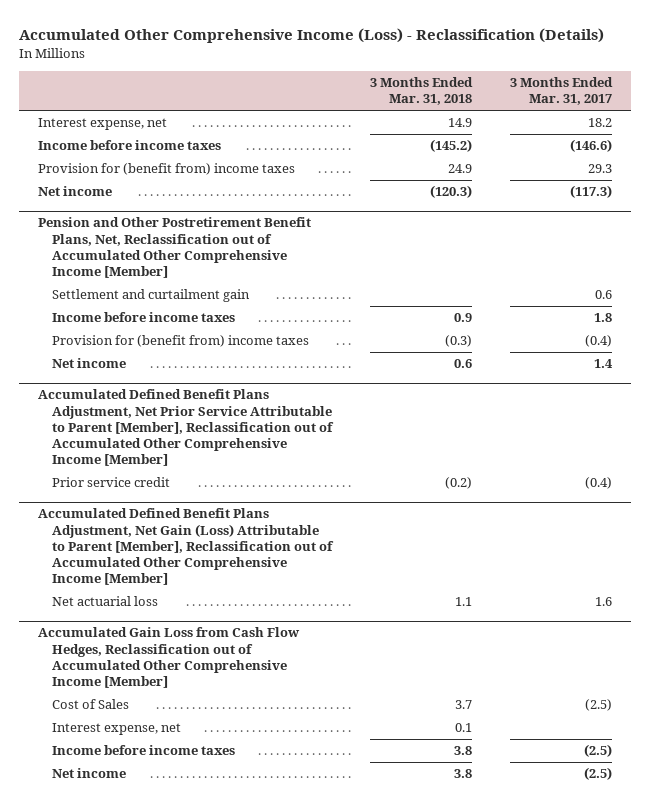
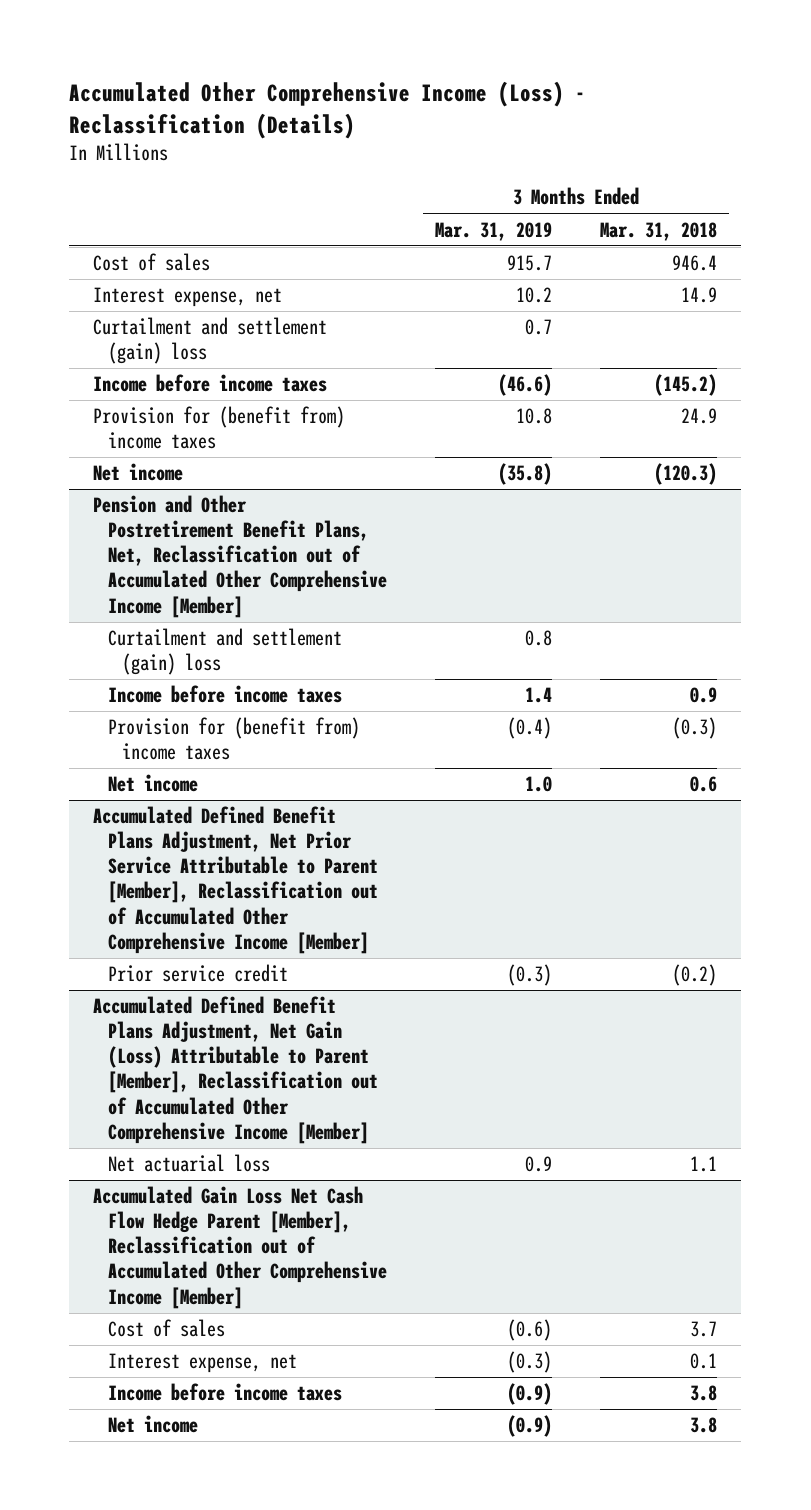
- | 3 Months Ended Mar. 31, 2018 | 3 Months Ended Mar. 31, 2017
+ | 3 Months Ended Mar. 31, 2019 | 3 Months Ended Mar. 31, 2018
+ Cost of sales | 915.7 | 946.4
+ Curtailment and settlement (gain) loss | 0.7 |
@ Pension and Other Postretirement Benefit Plans, Net, Reclassification out of Accumulated Other Comprehensive Income [Member]
- Settlement and curtailment gain | | 0.6
+ Curtailment and settlement (gain) loss | 0.8 |
- Accumulated Gain Loss from Cash Flow Hedges, Reclassification out of Accumulated Other Comprehensive Income [Member]
- Cost of Sales | 3.7 | (2.5)
+ Accumulated Gain Loss Net Cash Flow Hedge Parent [Member], Reclassification out of Accumulated Other Comprehensive Income [Member]
+ Cost of sales | (0.6) | 3.7

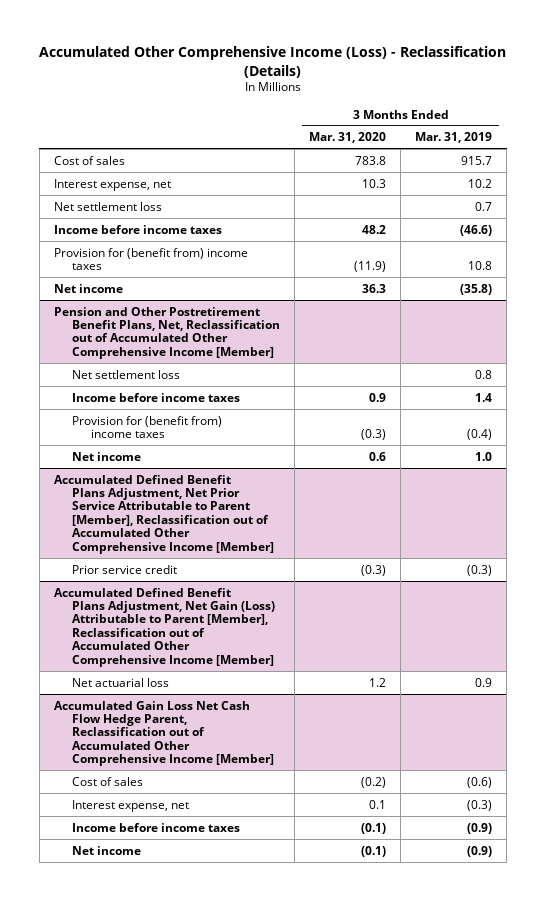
- | 3 Months Ended Mar. 31, 2019 | 3 Months Ended Mar. 31, 2018
+ | 3 Months Ended Mar. 31, 2020 | 3 Months Ended Mar. 31, 2019
- Curtailment and settlement (gain) loss | 0.7 |
+ Net settlement loss | | 0.7
@ Pension and Other Postretirement Benefit Plans, Net, Reclassification out of Accumulated Other Comprehensive Income [Member]
- Curtailment and settlement (gain) loss | 0.8 |
+ Net settlement loss | | 0.8
- Accumulated Gain Loss Net Cash Flow Hedge Parent [Member], Reclassification out of Accumulated Other Comprehensive Income [Member]
+ Accumulated Gain Loss Net Cash Flow Hedge Parent, Reclassification out of Accumulated Other Comprehensive Income [Member]

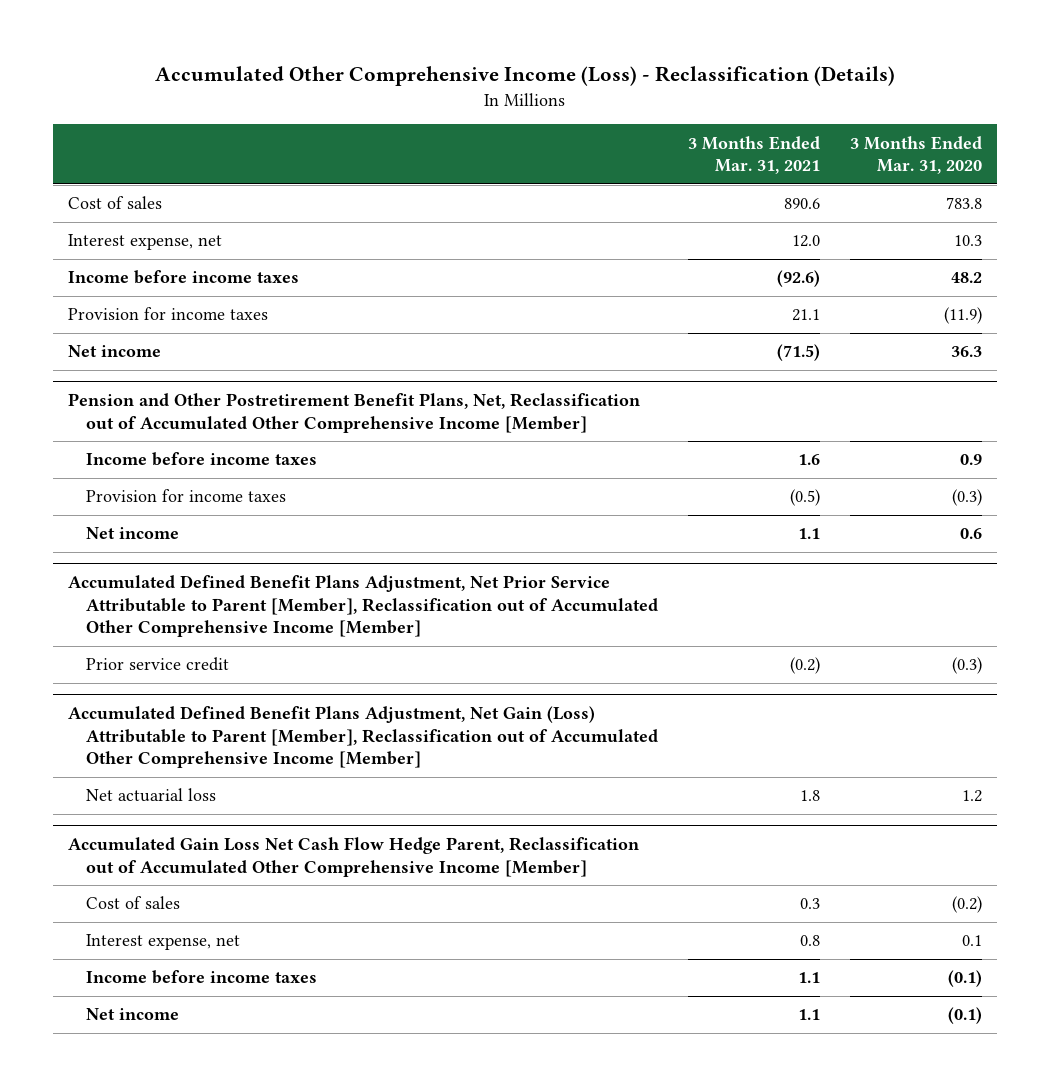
- | 3 Months Ended Mar. 31, 2020 | 3 Months Ended Mar. 31, 2019
+ | 3 Months Ended Mar. 31, 2021 | 3 Months Ended Mar. 31, 2020
- Net settlement loss | | 0.7
- Provision for (benefit from) income taxes | (11.9) | 10.8
+ Provision for income taxes | 21.1 | (11.9)
@ Pension and Other Postretirement Benefit Plans, Net, Reclassification out of Accumulated Other Comprehensive Income [Member]
- Net settlement loss | | 0.8
- Provision for (benefit from) income taxes | (0.3) | (0.4)
+ Provision for income taxes | (0.5) | (0.3)

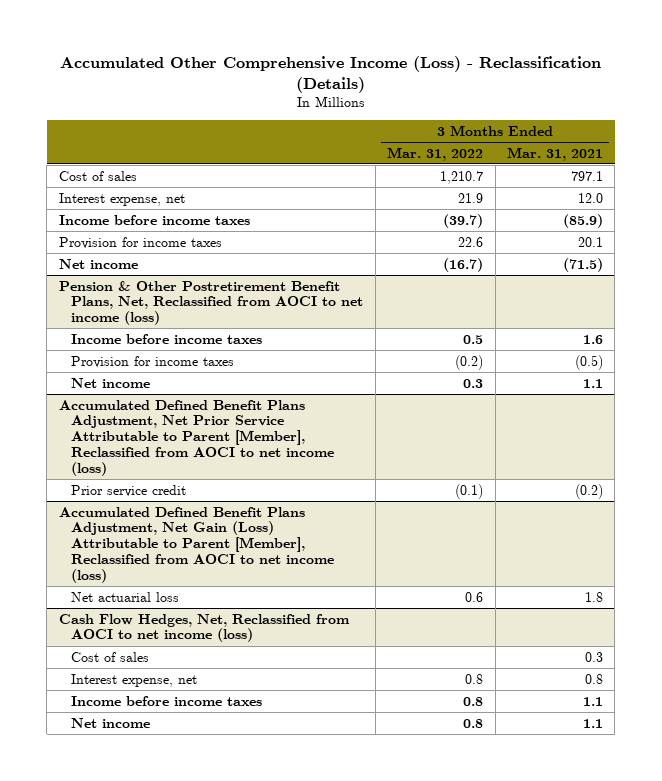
- | 3 Months Ended Mar. 31, 2021 | 3 Months Ended Mar. 31, 2020
+ | 3 Months Ended Mar. 31, 2022 | 3 Months Ended Mar. 31, 2021
- Cost of sales | 890.6 | 783.8
+ Cost of sales | 1,210.7 | 797.1
- Income before income taxes | (92.6) | 48.2
- Provision for income taxes | 21.1 | (11.9)
+ Income before income taxes | (39.7) | (85.9)
+ Provision for income taxes | 22.6 | 20.1
- Pension and Other Postretirement Benefit Plans, Net, Reclassification out of Accumulated Other Comprehensive Income [Member]
+ Pension & Other Postretirement Benefit Plans, Net, Reclassified from AOCI to net income (loss)
- Accumulated Defined Benefit Plans Adjustment, Net Prior Service Attributable to Parent [Member], Reclassification out of Accumulated Other Comprehensive Income [Member]
+ Accumulated Defined Benefit Plans Adjustment, Net Prior Service Attributable to Parent [Member], Reclassified from AOCI to net income (loss)
- Accumulated Defined Benefit Plans Adjustment, Net Gain (Loss) Attributable to Parent [Member], Reclassification out of Accumulated Other Comprehensive Income [Member]
+ Accumulated Defined Benefit Plans Adjustment, Net Gain (Loss) Attributable to Parent [Member], Reclassified from AOCI to net income (loss)
- Accumulated Gain Loss Net Cash Flow Hedge Parent, Reclassification out of Accumulated Other Comprehensive Income [Member]
+ Cash Flow Hedges, Net, Reclassified from AOCI to net income (loss)

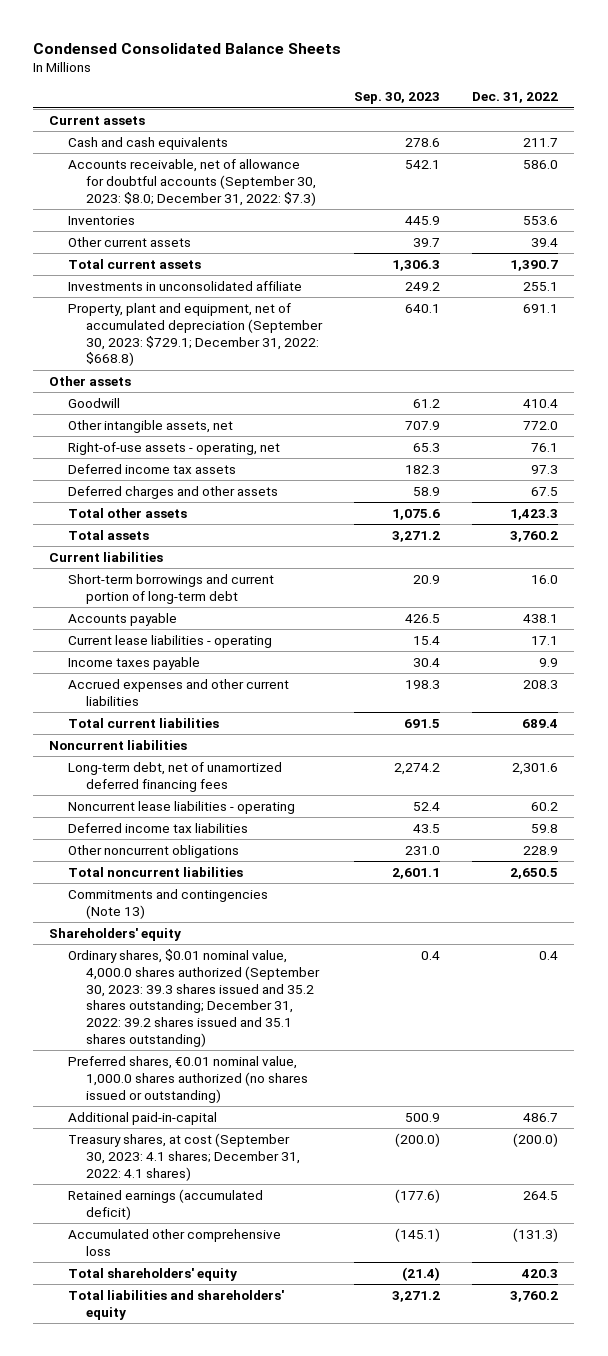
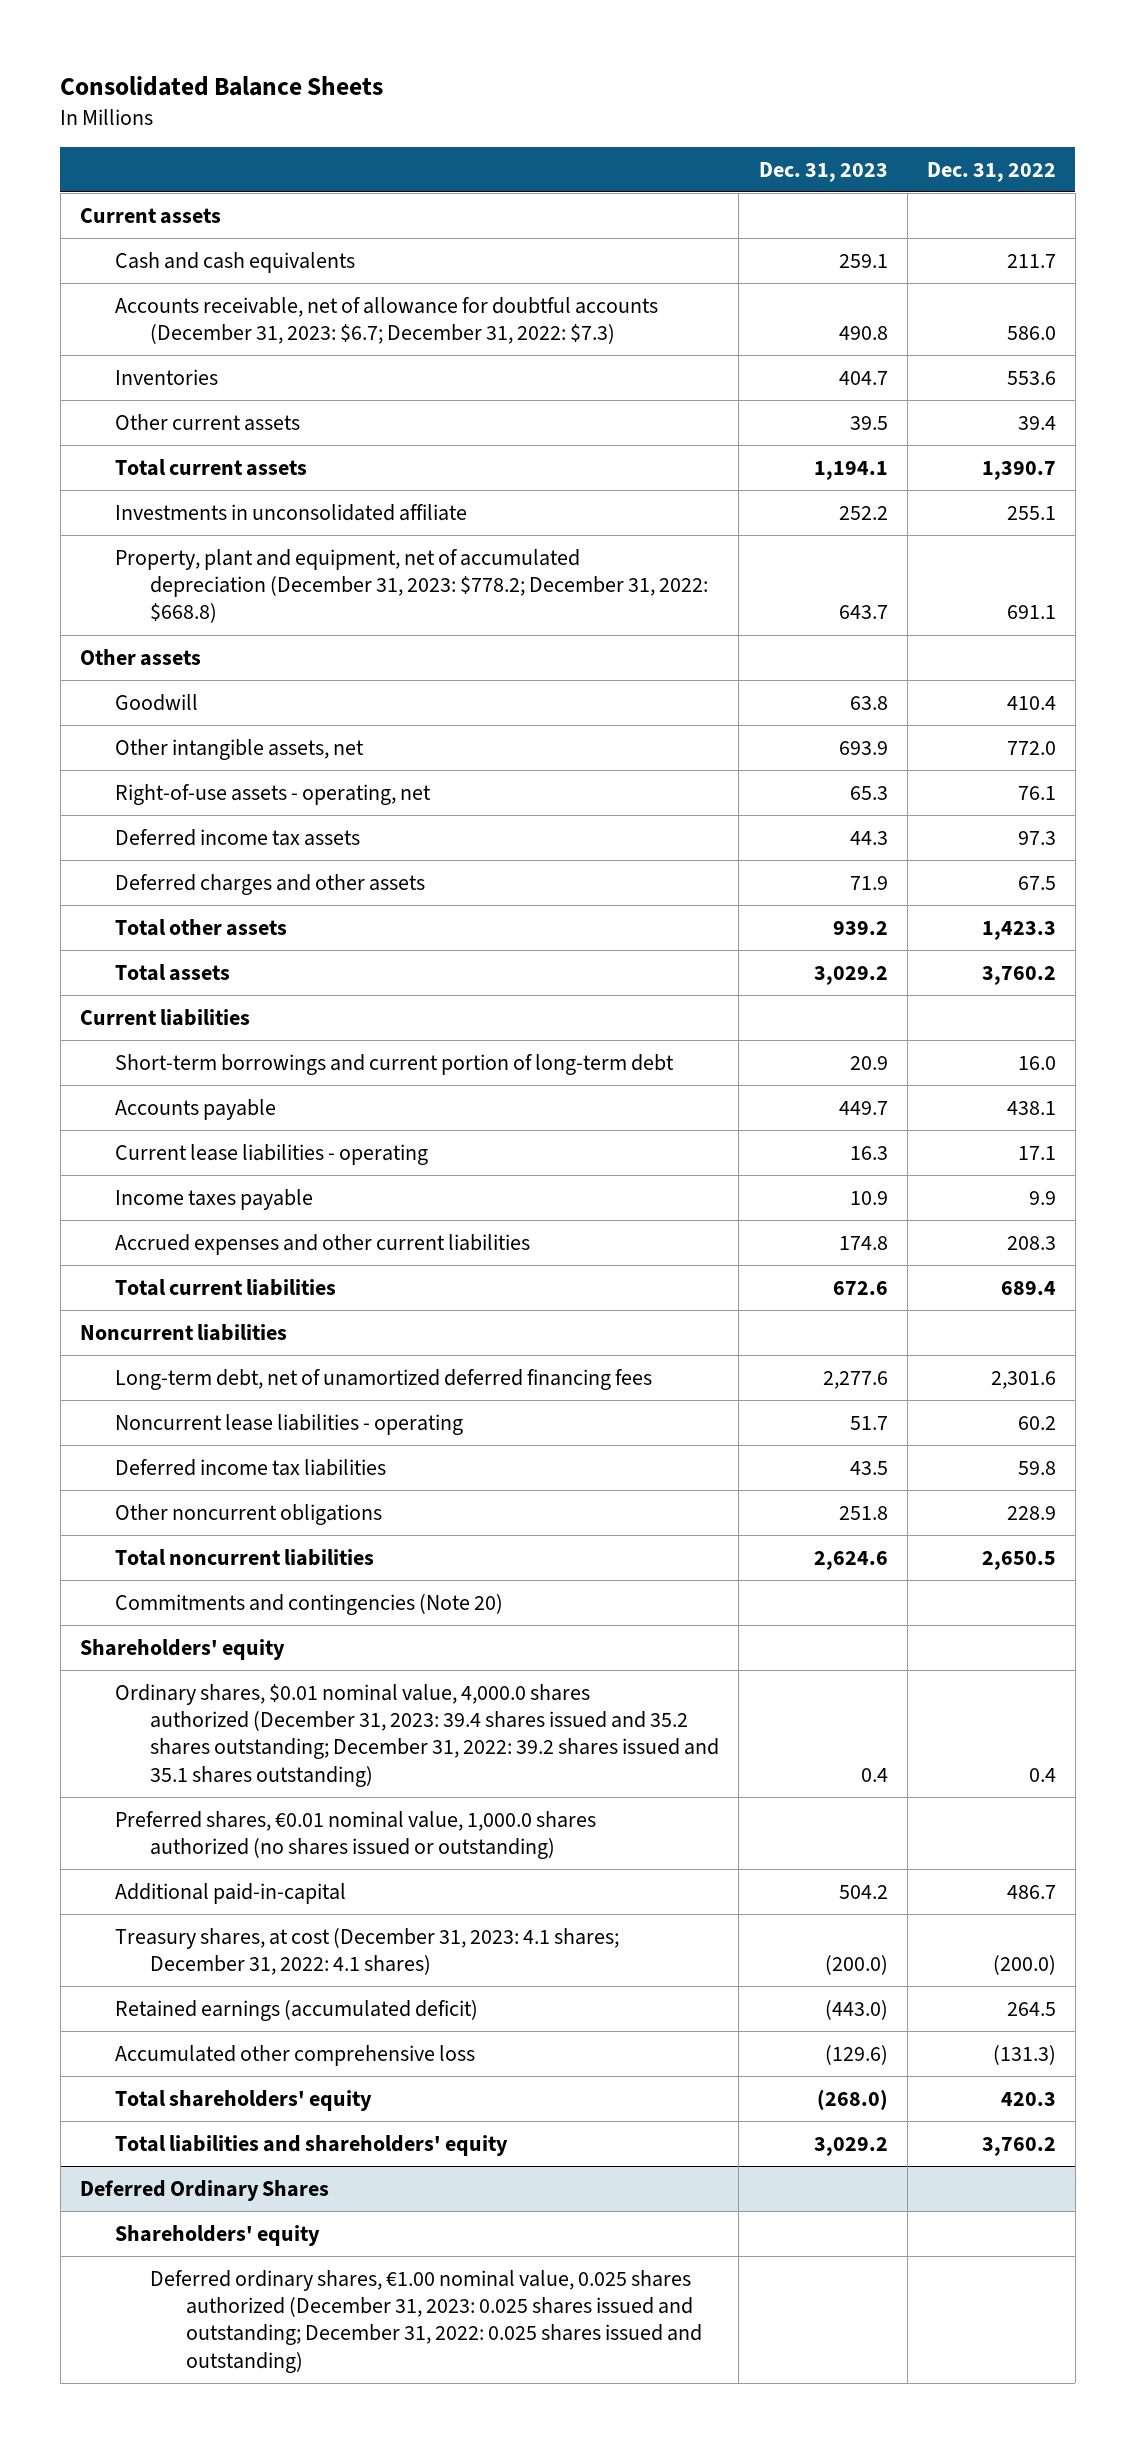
- Condensed Consolidated Balance Sheets
+ Consolidated Balance Sheets
- | Sep. 30, 2023 | Dec. 31, 2022
+ | Dec. 31, 2023 | Dec. 31, 2022
- Accounts receivable, net of allowance for doubtful accounts (September 30, 2023: $8.0; December 31, 2022: $7.3) | 542.1 | 586.0
+ Accounts receivable, net of allowance for doubtful accounts (December 31, 2023: $6.7; December 31, 2022: $7.3) | 490.8 | 586.0
- Property, plant and equipment, net of accumulated depreciation (September 30, 2023: $729.1; December 31, 2022: $668.8) | 640.1 | 691.1
+ Property, plant and equipment, net of accumulated depreciation (December 31, 2023: $778.2; December 31, 2022: $668.8) | 643.7 | 691.1
- Commitments and contingencies (Note 13)
+ Commitments and contingencies (Note 20)
- Ordinary shares, $0.01 nominal value, 4,000.0 shares authorized (September 30, 2023: 39.3 shares issued and 35.2 shares outstanding; December 31, 2022: 39.2 shares issued and 35.1 shares outstanding) | 0.4 | 0.4
+ Ordinary shares, $0.01 nominal value, 4,000.0 shares authorized (December 31, 2023: 39.4 shares issued and 35.2 shares outstanding; December 31, 2022: 39.2 shares issued and 35.1 shares outstanding) | 0.4 | 0.4
- Treasury shares, at cost (September 30, 2023: 4.1 shares; December 31, 2022: 4.1 shares) | (200.0) | (200.0)
+ Treasury shares, at cost (December 31, 2023: 4.1 shares; December 31, 2022: 4.1 shares) | (200.0) | (200.0)
+ Deferred Ordinary Shares
+ Shareholders' equity
+ Deferred ordinary shares, €1.00 nominal value, 0.025 shares authorized (December 31, 2023: 0.025 shares issued and outstanding; December 31, 2022: 0.025 shares issued and outstanding)

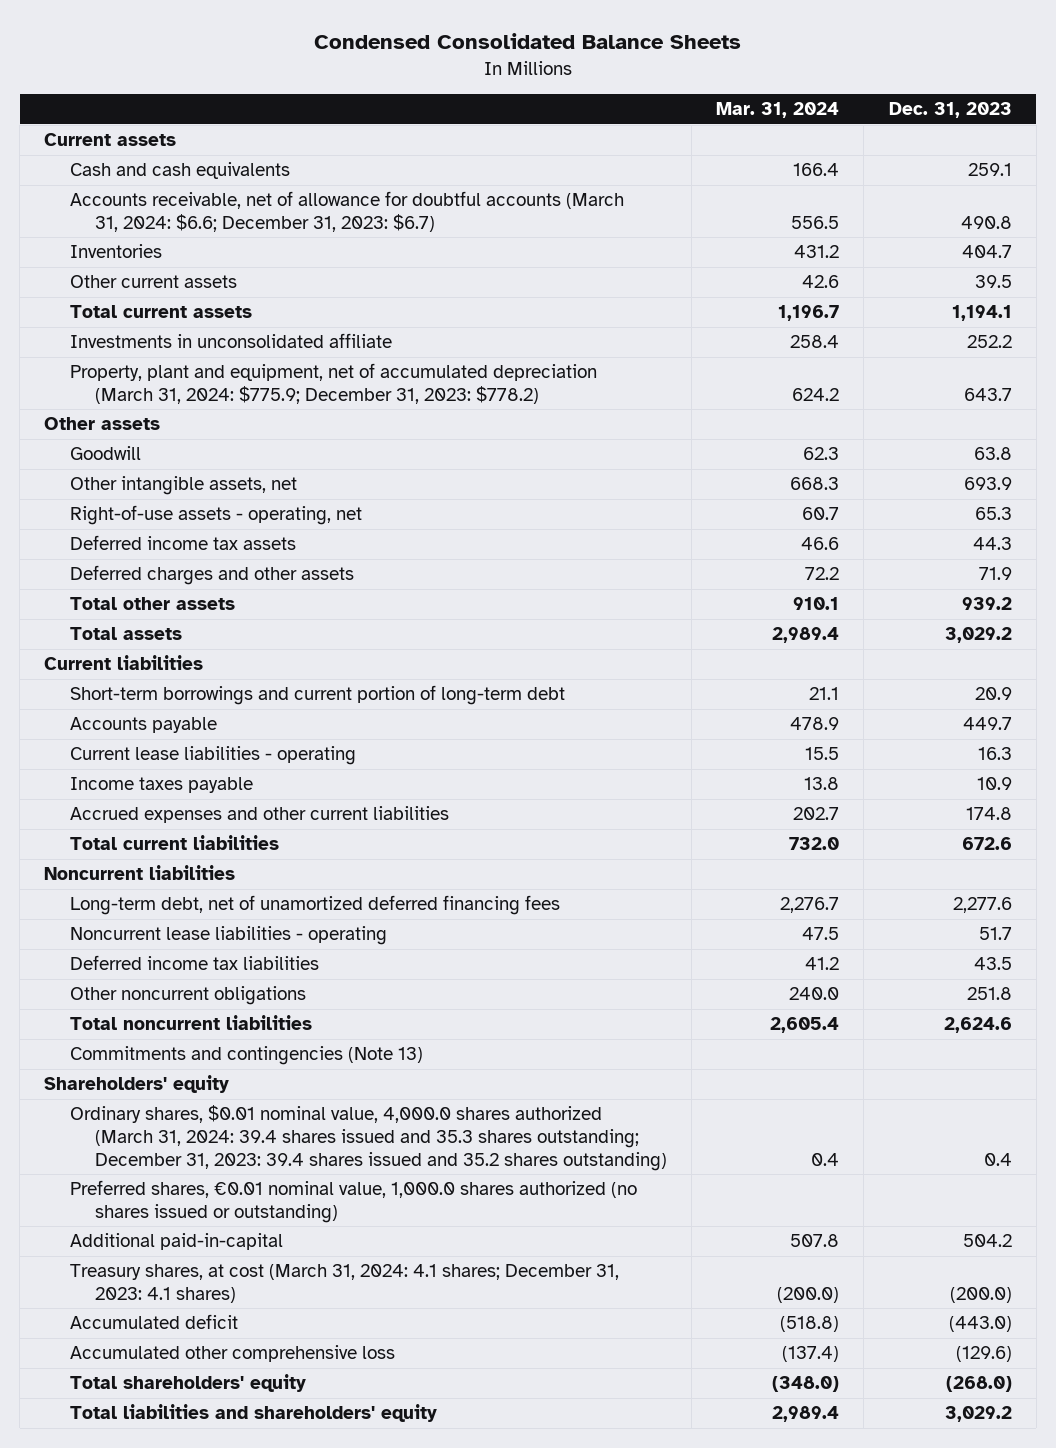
- Consolidated Balance Sheets
+ Condensed Consolidated Balance Sheets
- | Dec. 31, 2023 | Dec. 31, 2022
+ | Mar. 31, 2024 | Dec. 31, 2023
- Accounts receivable, net of allowance for doubtful accounts (December 31, 2023: $6.7; December 31, 2022: $7.3) | 490.8 | 586.0
+ Accounts receivable, net of allowance for doubtful accounts (March 31, 2024: $6.6; December 31, 2023: $6.7) | 556.5 | 490.8
- Property, plant and equipment, net of accumulated depreciation (December 31, 2023: $778.2; December 31, 2022: $668.8) | 643.7 | 691.1
+ Property, plant and equipment, net of accumulated depreciation (March 31, 2024: $775.9; December 31, 2023: $778.2) | 624.2 | 643.7
- Commitments and contingencies (Note 20)
+ Commitments and contingencies (Note 13)
- Ordinary shares, $0.01 nominal value, 4,000.0 shares authorized (December 31, 2023: 39.4 shares issued and 35.2 shares outstanding; December 31, 2022: 39.2 shares issued and 35.1 shares outstanding) | 0.4 | 0.4
+ Ordinary shares, $0.01 nominal value, 4,000.0 shares authorized (March 31, 2024: 39.4 shares issued and 35.3 shares outstanding; December 31, 2023: 39.4 shares issued and 35.2 shares outstanding) | 0.4 | 0.4
- Treasury shares, at cost (December 31, 2023: 4.1 shares; December 31, 2022: 4.1 shares) | (200.0) | (200.0)
- Retained earnings (accumulated deficit) | (443.0) | 264.5
+ Treasury shares, at cost (March 31, 2024: 4.1 shares; December 31, 2023: 4.1 shares) | (200.0) | (200.0)
+ Accumulated deficit | (518.8) | (443.0)
- Deferred Ordinary Shares
- Shareholders' equity
- Deferred ordinary shares, €1.00 nominal value, 0.025 shares authorized (December 31, 2023: 0.025 shares issued and outstanding; December 31, 2022: 0.025 shares issued and outstanding)

